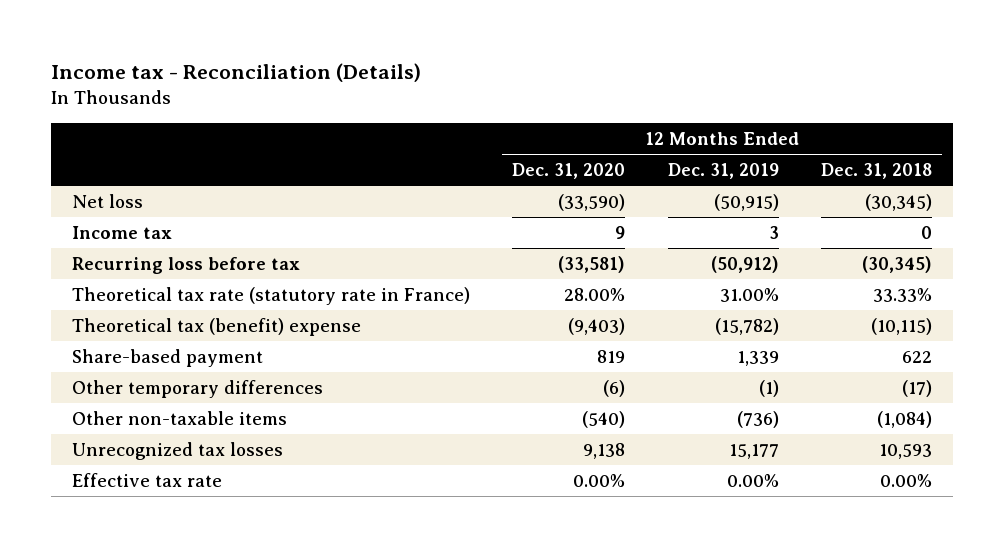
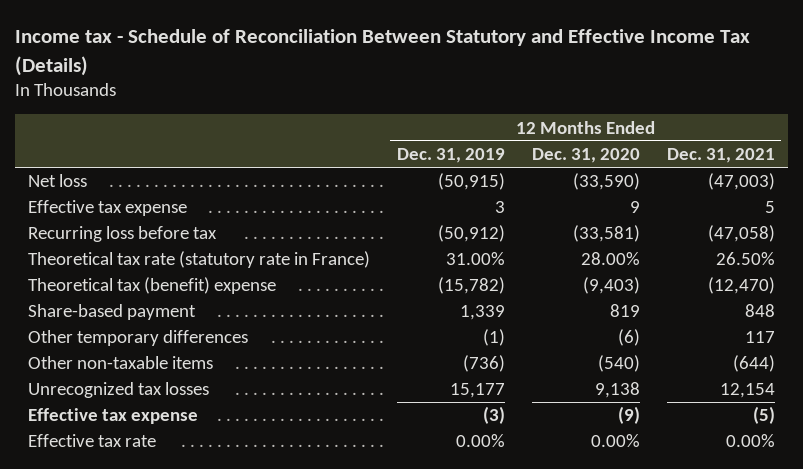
- Income tax - Reconciliation (Details)
+ Income tax - Schedule of Reconciliation Between Statutory and Effective Income Tax (Details)
- | 12 Months Ended Dec. 31, 2020 | 12 Months Ended Dec. 31, 2019 | 12 Months Ended Dec. 31, 2018
+ | 12 Months Ended Dec. 31, 2019 | 12 Months Ended Dec. 31, 2020 | 12 Months Ended Dec. 31, 2021
- Income tax | 9 | 3 | 0
+ Effective tax expense | 3 | 9 | 5
+ Effective tax expense | (3) | (9) | (5)

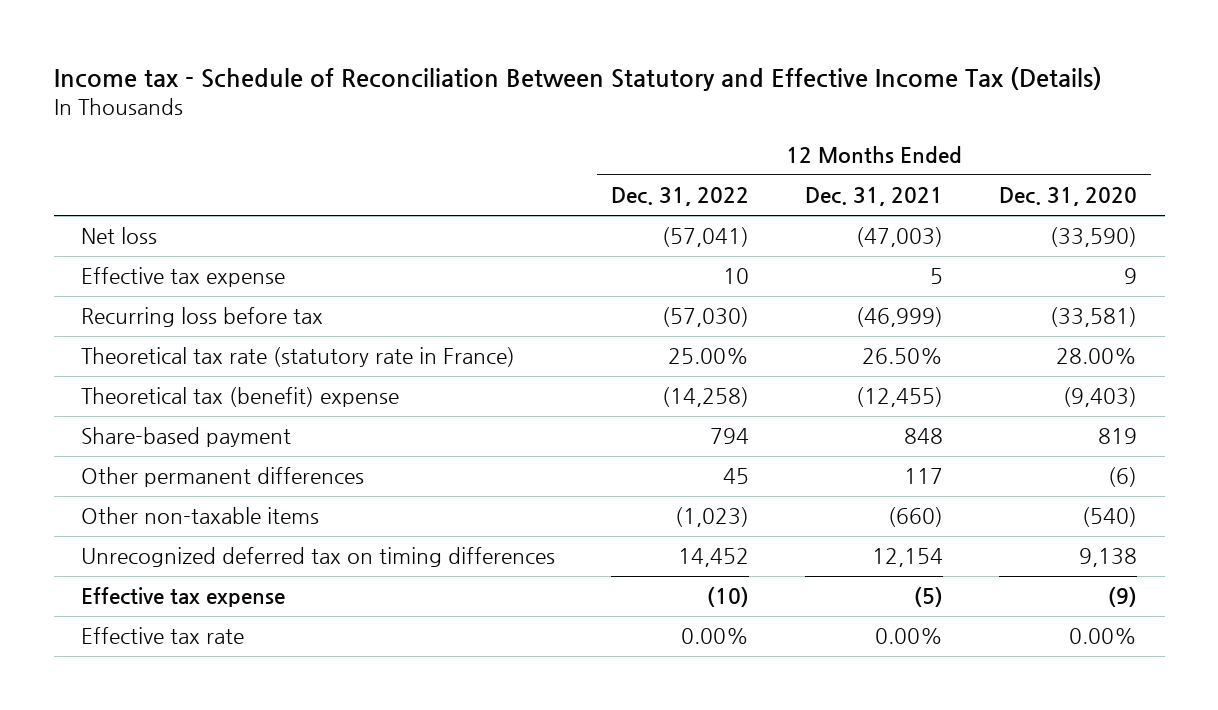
- | 12 Months Ended Dec. 31, 2019 | 12 Months Ended Dec. 31, 2020 | 12 Months Ended Dec. 31, 2021
+ | 12 Months Ended Dec. 31, 2022 | 12 Months Ended Dec. 31, 2021 | 12 Months Ended Dec. 31, 2020
- Recurring loss before tax | (50,912) | (33,581) | (47,058)
+ Recurring loss before tax | (57,030) | (46,999) | (33,581)
- Theoretical tax (benefit) expense | (15,782) | (9,403) | (12,470)
+ Theoretical tax (benefit) expense | (14,258) | (12,455) | (9,403)
- Other temporary differences | (1) | (6) | 117
- Other non-taxable items | (736) | (540) | (644)
- Unrecognized tax losses | 15,177 | 9,138 | 12,154
+ Other permanent differences | 45 | 117 | (6)
+ Other non-taxable items | (1,023) | (660) | (540)
+ Unrecognized deferred tax on timing differences | 14,452 | 12,154 | 9,138

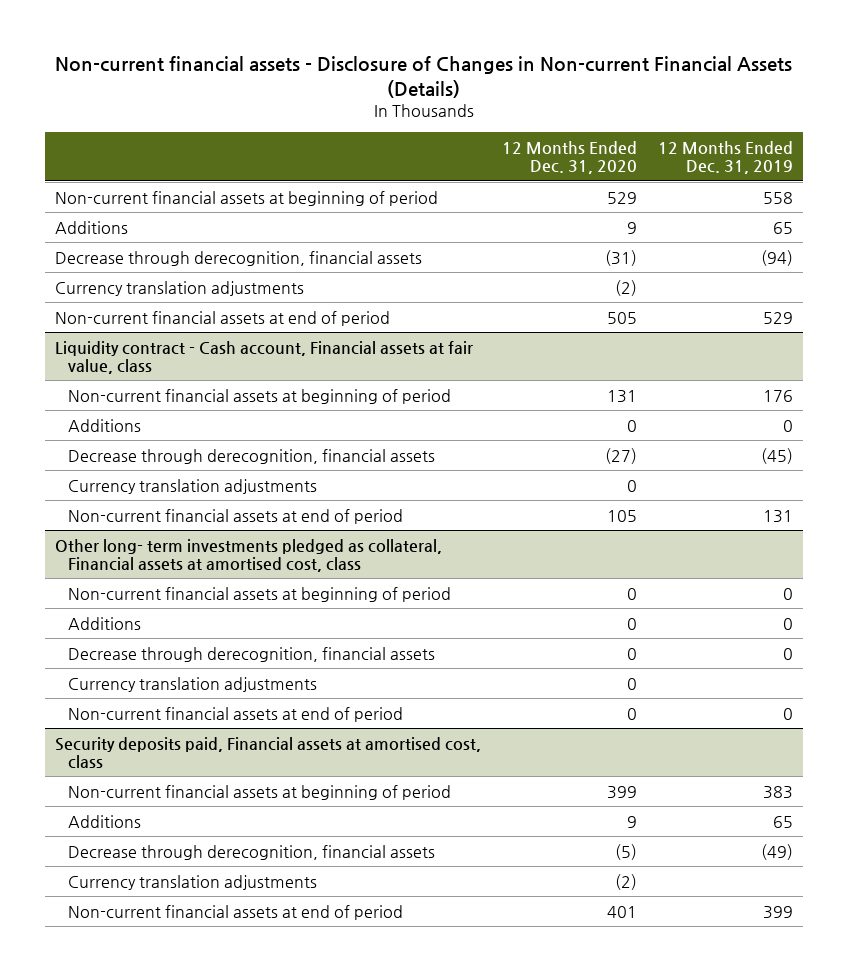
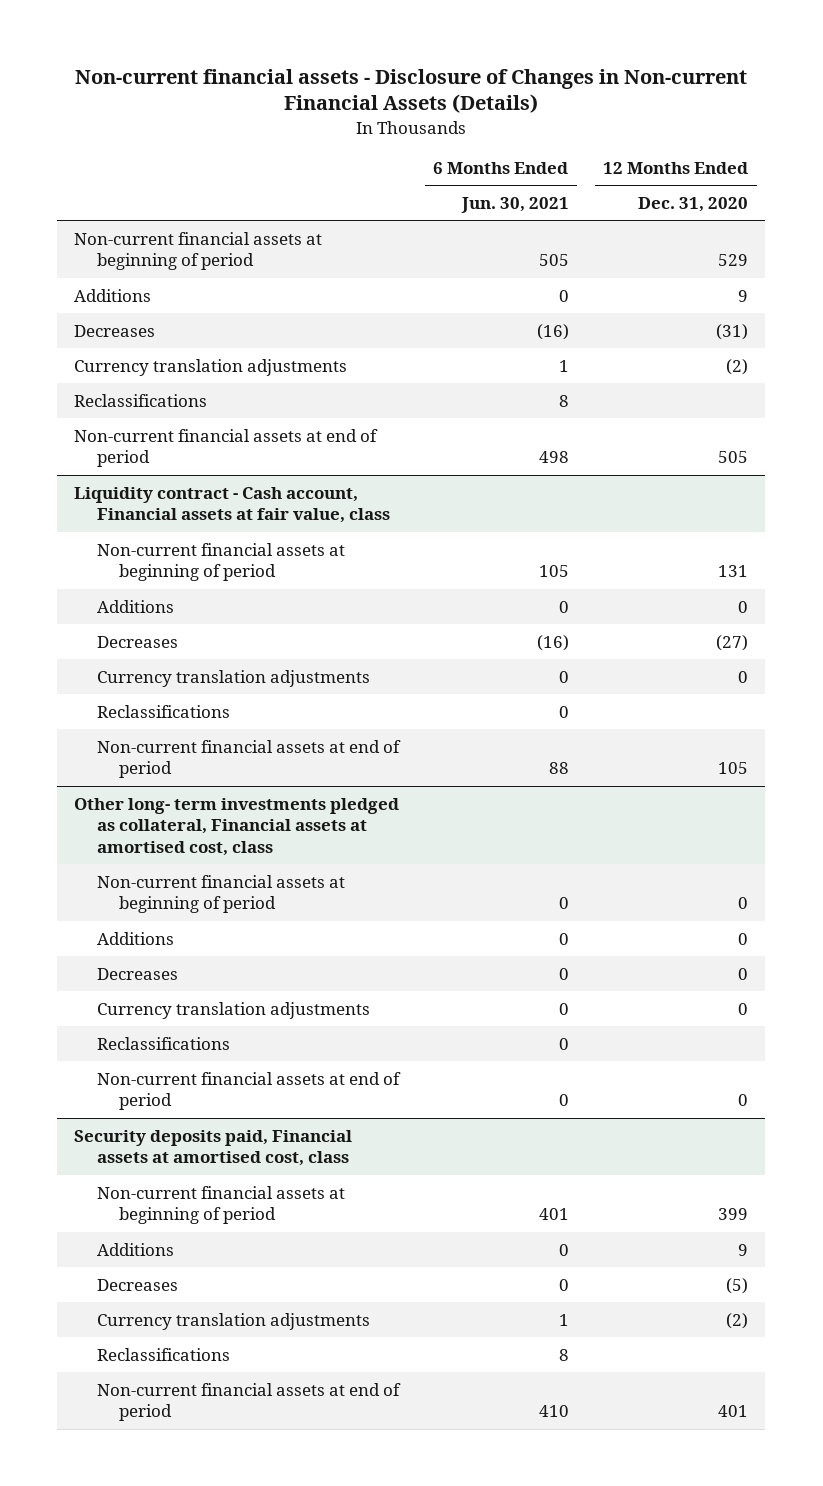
- | 12 Months Ended Dec. 31, 2020 | 12 Months Ended Dec. 31, 2019
+ | 6 Months Ended Jun. 30, 2021 | 12 Months Ended Dec. 31, 2020
- Decrease through derecognition, financial assets | (31) | (94)
+ Decreases | (16) | (31)
+ Reclassifications | 8 |
@ Liquidity contract - Cash account, Financial assets at fair value, class
- Decrease through derecognition, financial assets | (27) | (45)
+ Decreases | (16) | (27)
+ Reclassifications | 0 |
@ Other long- term investments pledged as collateral, Financial assets at amortised cost, class
- Decrease through derecognition, financial assets | 0 | 0
+ Decreases | 0 | 0
+ Reclassifications | 0 |
@ Security deposits paid, Financial assets at amortised cost, class
- Decrease through derecognition, financial assets | (5) | (49)
+ Decreases | 0 | (5)
+ Reclassifications | 8 |

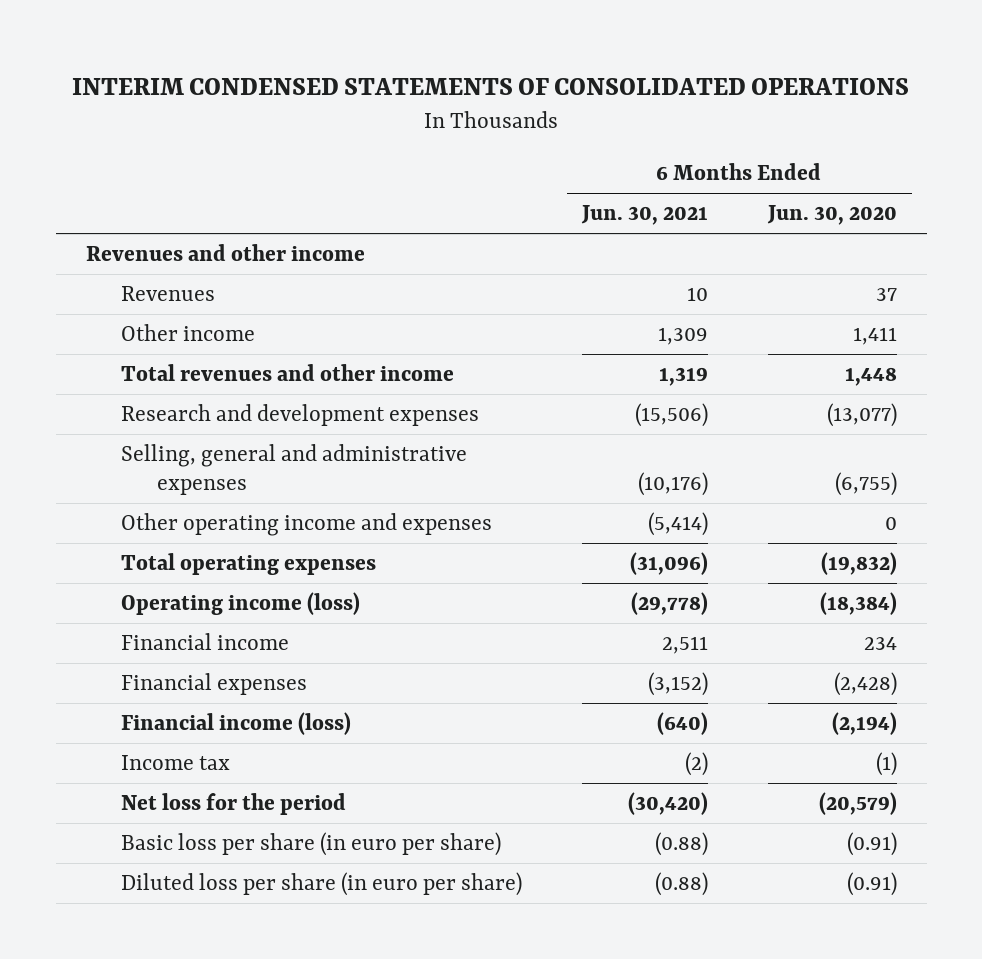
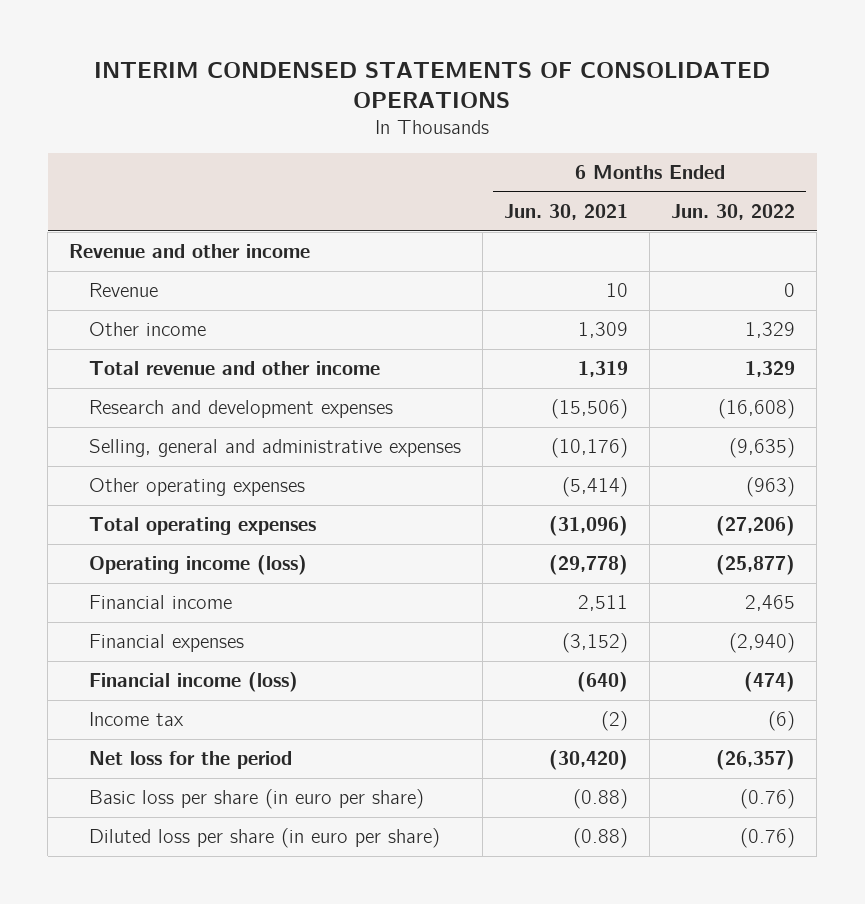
- | 6 Months Ended Jun. 30, 2021 | 6 Months Ended Jun. 30, 2020
+ | 6 Months Ended Jun. 30, 2021 | 6 Months Ended Jun. 30, 2022
- Revenues and other income
- Revenues | 10 | 37
+ Revenue and other income
+ Revenue | 10 | 0
- Total revenues and other income | 1,319 | 1,448
+ Total revenue and other income | 1,319 | 1,329
- Other operating income and expenses | (5,414) | 0
+ Other operating expenses | (5,414) | (963)

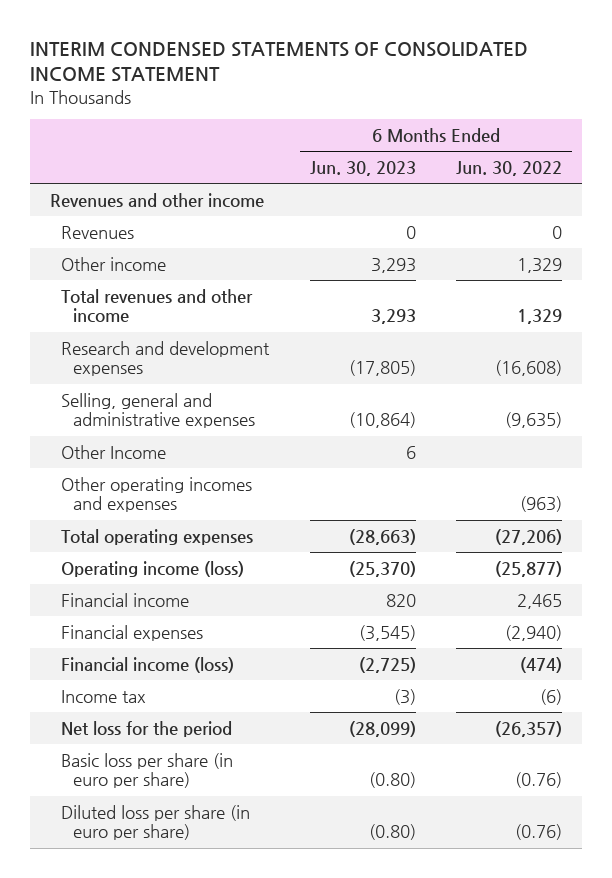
- INTERIM CONDENSED STATEMENTS OF CONSOLIDATED OPERATIONS
+ INTERIM CONDENSED STATEMENTS OF CONSOLIDATED INCOME STATEMENT
- | 6 Months Ended Jun. 30, 2021 | 6 Months Ended Jun. 30, 2022
+ | 6 Months Ended Jun. 30, 2023 | 6 Months Ended Jun. 30, 2022
- Revenue and other income
- Revenue | 10 | 0
+ Revenues and other income
+ Revenues | 0 | 0
- Total revenue and other income | 1,319 | 1,329
+ Total revenues and other income | 3,293 | 1,329
- Other operating expenses | (5,414) | (963)
+ Other Income | 6 |
+ Other operating incomes and expenses | | (963)

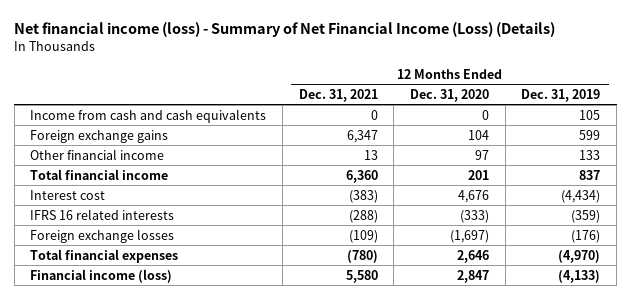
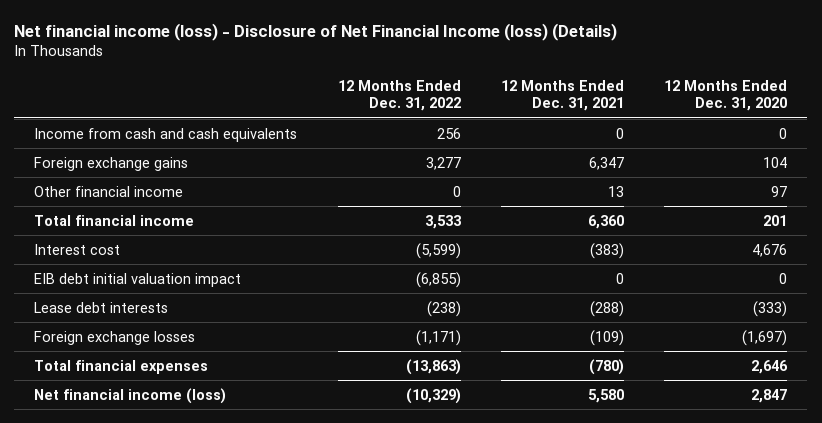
- Net financial income (loss) - Summary of Net Financial Income (Loss) (Details)
+ Net financial income (loss) - Disclosure of Net Financial Income (loss) (Details)
- | 12 Months Ended Dec. 31, 2021 | 12 Months Ended Dec. 31, 2020 | 12 Months Ended Dec. 31, 2019
+ | 12 Months Ended Dec. 31, 2022 | 12 Months Ended Dec. 31, 2021 | 12 Months Ended Dec. 31, 2020
- IFRS 16 related interests | (288) | (333) | (359)
+ EIB debt initial valuation impact | (6,855) | 0 | 0
+ Lease debt interests | (238) | (288) | (333)
- Financial income (loss) | 5,580 | 2,847 | (4,133)
+ Net financial income (loss) | (10,329) | 5,580 | 2,847

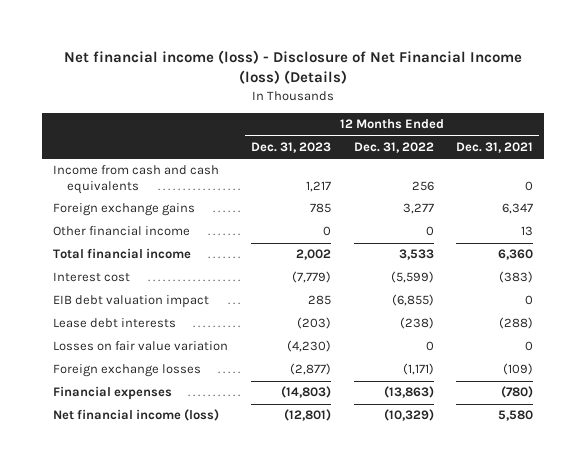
- | 12 Months Ended Dec. 31, 2022 | 12 Months Ended Dec. 31, 2021 | 12 Months Ended Dec. 31, 2020
+ | 12 Months Ended Dec. 31, 2023 | 12 Months Ended Dec. 31, 2022 | 12 Months Ended Dec. 31, 2021
- EIB debt initial valuation impact | (6,855) | 0 | 0
+ EIB debt valuation impact | 285 | (6,855) | 0
+ Losses on fair value variation | (4,230) | 0 | 0
- Total financial expenses | (13,863) | (780) | 2,646
+ Financial expenses | (14,803) | (13,863) | (780)

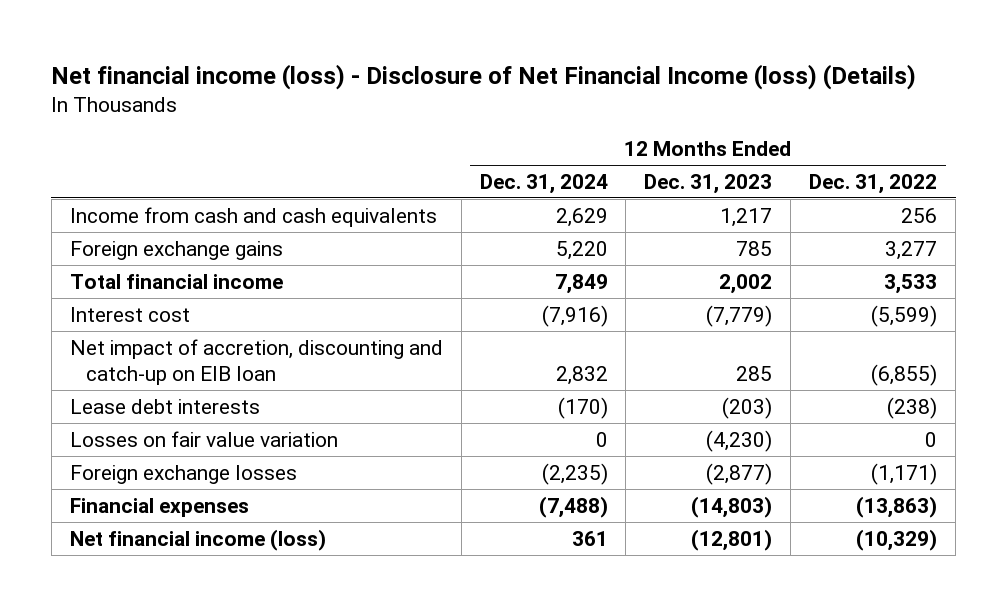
- | 12 Months Ended Dec. 31, 2023 | 12 Months Ended Dec. 31, 2022 | 12 Months Ended Dec. 31, 2021
+ | 12 Months Ended Dec. 31, 2024 | 12 Months Ended Dec. 31, 2023 | 12 Months Ended Dec. 31, 2022
- Other financial income | 0 | 0 | 13
- EIB debt valuation impact | 285 | (6,855) | 0
+ Net impact of accretion, discounting and catch-up on EIB loan | 2,832 | 285 | (6,855)

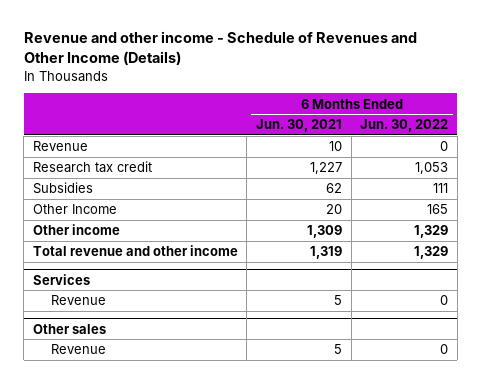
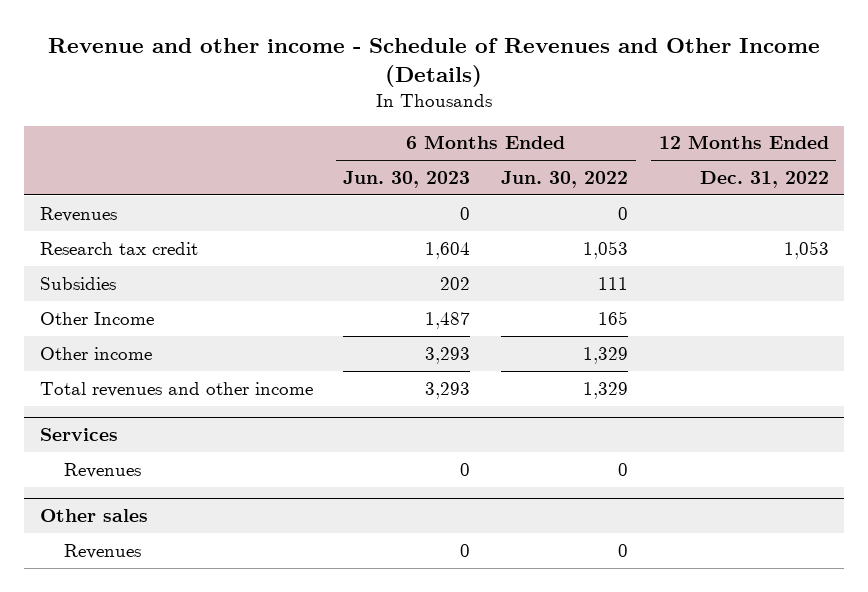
- | 6 Months Ended Jun. 30, 2021 | 6 Months Ended Jun. 30, 2022
+ | 6 Months Ended Jun. 30, 2023 | 6 Months Ended Jun. 30, 2022 | 12 Months Ended Dec. 31, 2022
- Revenue | 10 | 0
+ Revenues | 0 | 0 |
- Total revenue and other income | 1,319 | 1,329
+ Total revenues and other income | 3,293 | 1,329 |
@ Services
- Revenue | 5 | 0
+ Revenues | 0 | 0 |
@ Other sales
- Revenue | 5 | 0
+ Revenues | 0 | 0 |

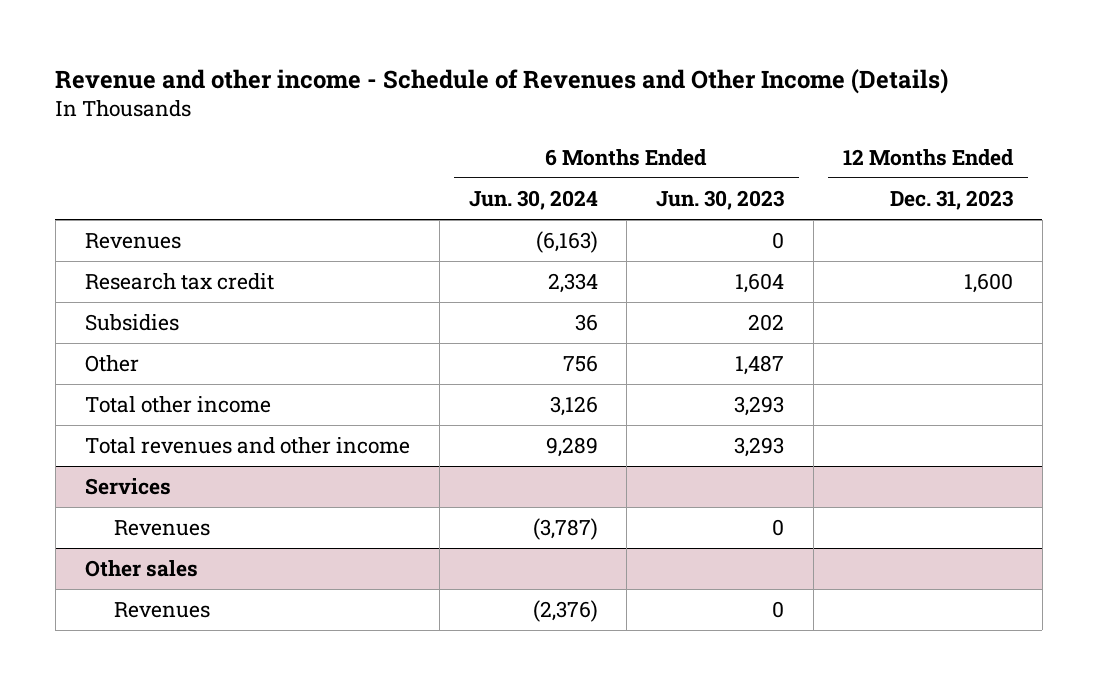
- | 6 Months Ended Jun. 30, 2023 | 6 Months Ended Jun. 30, 2022 | 12 Months Ended Dec. 31, 2022
+ | 6 Months Ended Jun. 30, 2024 | 6 Months Ended Jun. 30, 2023 | 12 Months Ended Dec. 31, 2023
- Other Income | 1,487 | 165 |
- Other income | 3,293 | 1,329 |
+ Other | 756 | 1,487 |
+ Total other income | 3,126 | 3,293 |

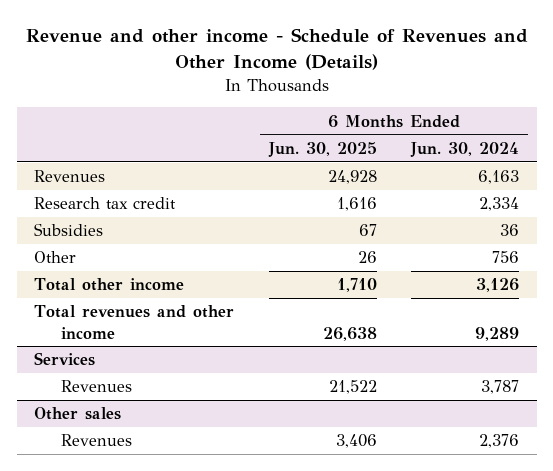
- | 6 Months Ended Jun. 30, 2024 | 6 Months Ended Jun. 30, 2023 | 12 Months Ended Dec. 31, 2023
+ | 6 Months Ended Jun. 30, 2025 | 6 Months Ended Jun. 30, 2024
- Revenues | (6,163) | 0 |
+ Revenues | 24,928 | 6,163
@ Services
- Revenues | (3,787) | 0 |
+ Revenues | 21,522 | 3,787
@ Other sales
- Revenues | (2,376) | 0 |
+ Revenues | 3,406 | 2,376

